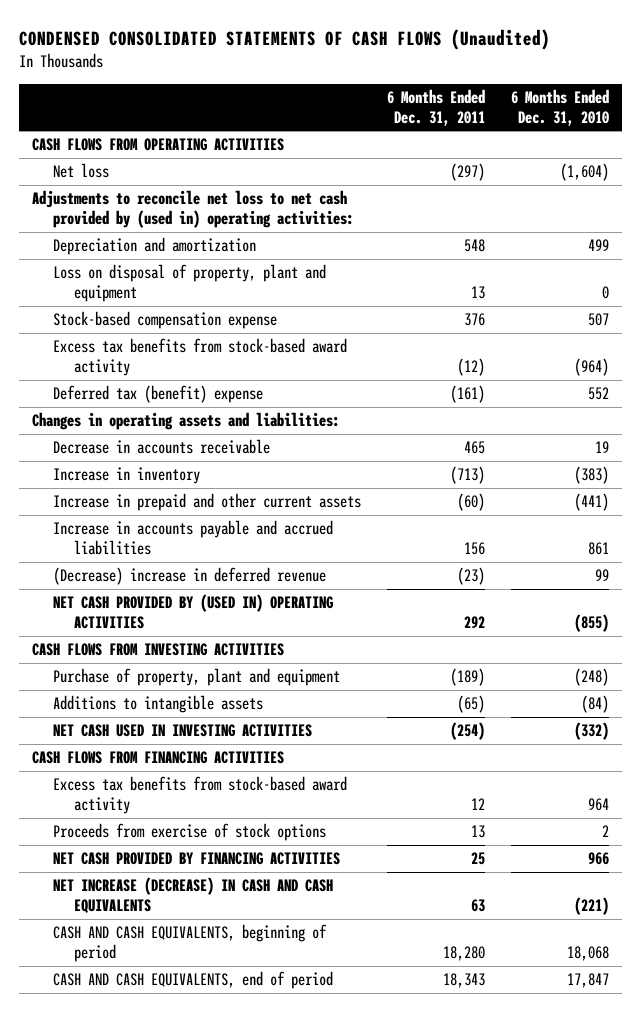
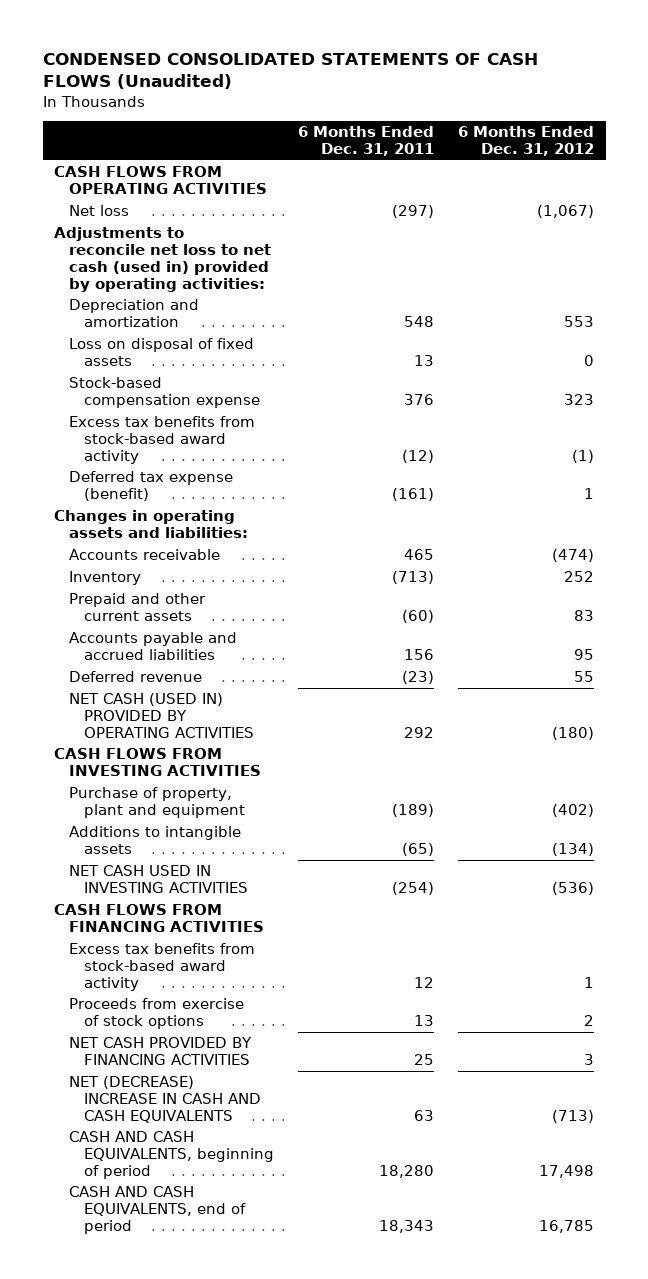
- | 6 Months Ended Dec. 31, 2011 | 6 Months Ended Dec. 31, 2010
+ | 6 Months Ended Dec. 31, 2011 | 6 Months Ended Dec. 31, 2012
- Adjustments to reconcile net loss to net cash provided by (used in) operating activities:
+ Adjustments to reconcile net loss to net cash (used in) provided by operating activities:
- Loss on disposal of property, plant and equipment | 13 | 0
+ Loss on disposal of fixed assets | 13 | 0
- Deferred tax (benefit) expense | (161) | 552
+ Deferred tax expense (benefit) | (161) | 1
- Decrease in accounts receivable | 465 | 19
- Increase in inventory | (713) | (383)
- Increase in prepaid and other current assets | (60) | (441)
- Increase in accounts payable and accrued liabilities | 156 | 861
- (Decrease) increase in deferred revenue | (23) | 99
- NET CASH PROVIDED BY (USED IN) OPERATING ACTIVITIES | 292 | (855)
+ Accounts receivable | 465 | (474)
+ Inventory | (713) | 252
+ Prepaid and other current assets | (60) | 83
+ Accounts payable and accrued liabilities | 156 | 95
+ Deferred revenue | (23) | 55
+ NET CASH (USED IN) PROVIDED BY OPERATING ACTIVITIES | 292 | (180)
- NET INCREASE (DECREASE) IN CASH AND CASH EQUIVALENTS | 63 | (221)
+ NET (DECREASE) INCREASE IN CASH AND CASH EQUIVALENTS | 63 | (713)

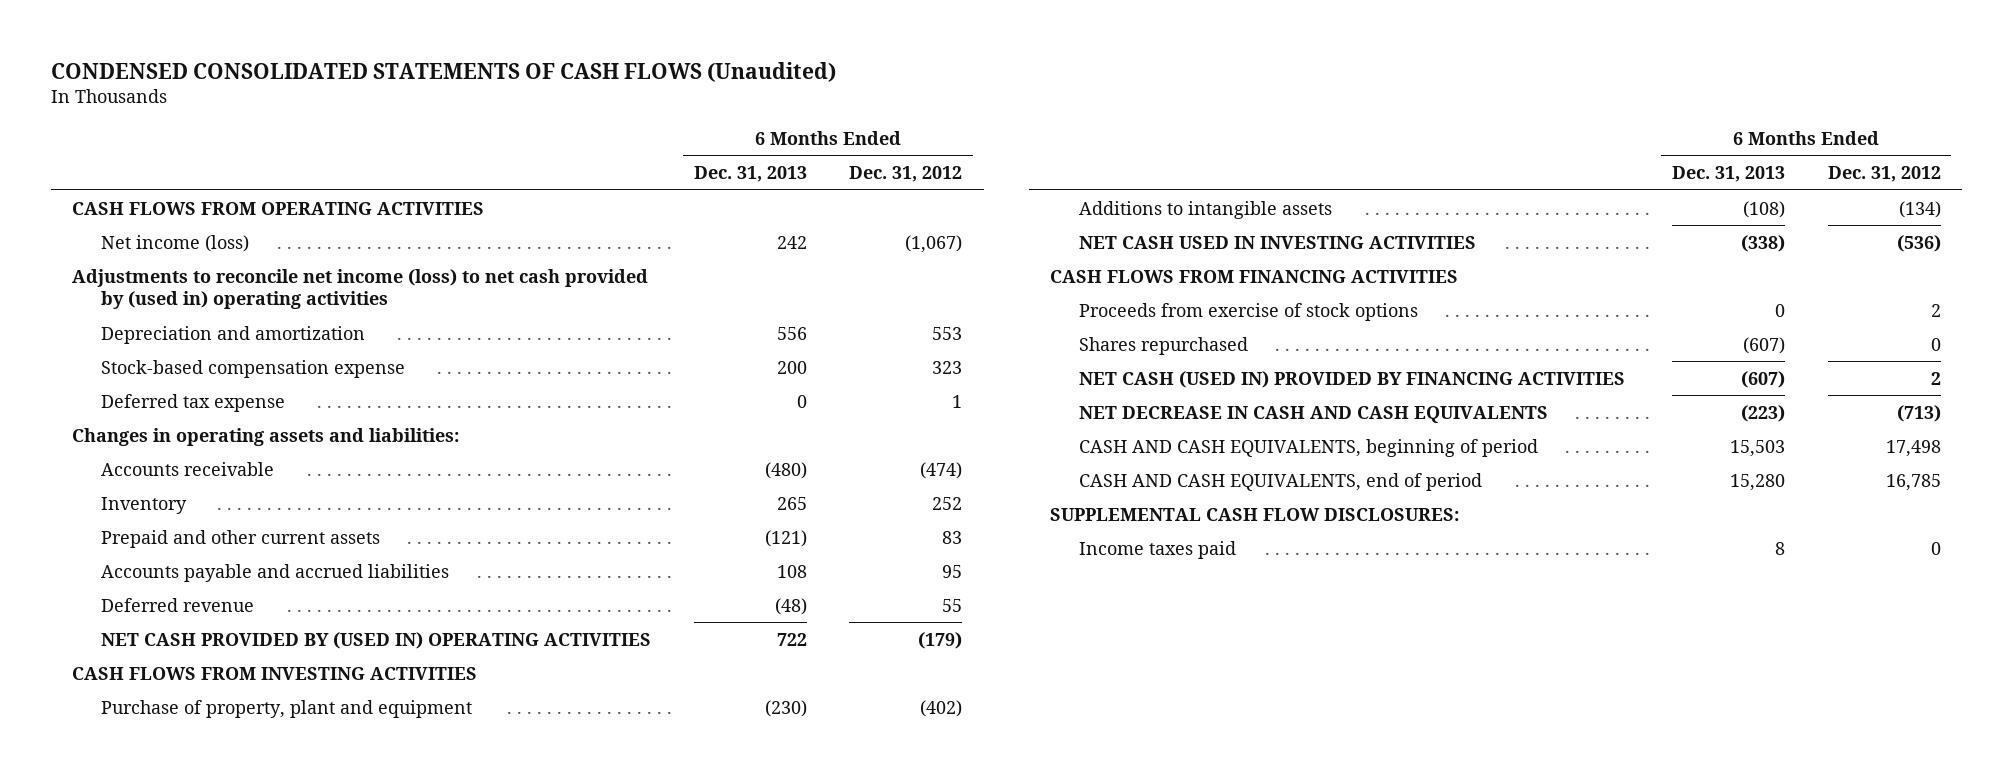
- | 6 Months Ended Dec. 31, 2011 | 6 Months Ended Dec. 31, 2012
+ | 6 Months Ended Dec. 31, 2013 | 6 Months Ended Dec. 31, 2012
- Net loss | (297) | (1,067)
- Adjustments to reconcile net loss to net cash (used in) provided by operating activities:
+ Net income (loss) | 242 | (1,067)
+ Adjustments to reconcile net income (loss) to net cash provided by (used in) operating activities
- Loss on disposal of fixed assets | 13 | 0
- Excess tax benefits from stock-based award activity | (12) | (1)
- Deferred tax expense (benefit) | (161) | 1
+ Deferred tax expense | 0 | 1
- NET CASH (USED IN) PROVIDED BY OPERATING ACTIVITIES | 292 | (180)
+ NET CASH PROVIDED BY (USED IN) OPERATING ACTIVITIES | 722 | (179)
- Excess tax benefits from stock-based award activity | 12 | 1
- NET CASH PROVIDED BY FINANCING ACTIVITIES | 25 | 3
- NET (DECREASE) INCREASE IN CASH AND CASH EQUIVALENTS | 63 | (713)
+ Shares repurchased | (607) | 0
+ NET CASH (USED IN) PROVIDED BY FINANCING ACTIVITIES | (607) | 2
+ NET DECREASE IN CASH AND CASH EQUIVALENTS | (223) | (713)
+ SUPPLEMENTAL CASH FLOW DISCLOSURES:
+ Income taxes paid | 8 | 0

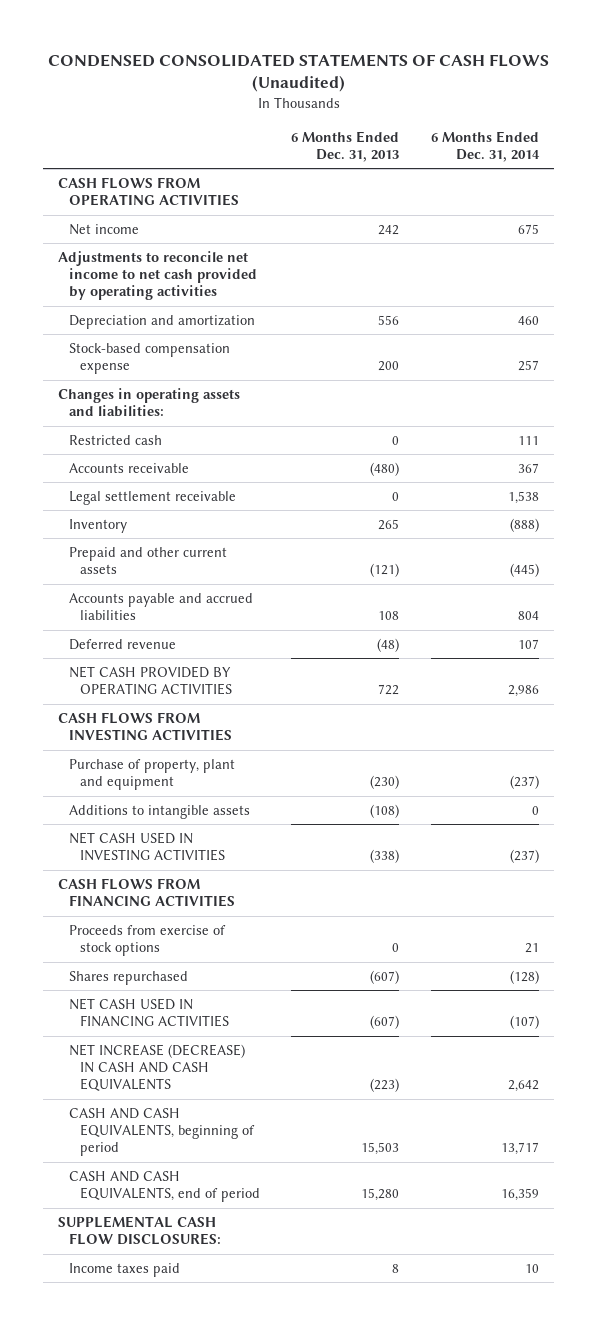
- | 6 Months Ended Dec. 31, 2013 | 6 Months Ended Dec. 31, 2012
+ | 6 Months Ended Dec. 31, 2013 | 6 Months Ended Dec. 31, 2014
- Net income (loss) | 242 | (1,067)
- Adjustments to reconcile net income (loss) to net cash provided by (used in) operating activities
+ Net income | 242 | 675
+ Adjustments to reconcile net income to net cash provided by operating activities
- Deferred tax expense | 0 | 1
+ Restricted cash | 0 | 111
+ Legal settlement receivable | 0 | 1,538
- NET CASH PROVIDED BY (USED IN) OPERATING ACTIVITIES | 722 | (179)
+ NET CASH PROVIDED BY OPERATING ACTIVITIES | 722 | 2,986
- NET CASH (USED IN) PROVIDED BY FINANCING ACTIVITIES | (607) | 2
- NET DECREASE IN CASH AND CASH EQUIVALENTS | (223) | (713)
+ NET CASH USED IN FINANCING ACTIVITIES | (607) | (107)
+ NET INCREASE (DECREASE) IN CASH AND CASH EQUIVALENTS | (223) | 2,642

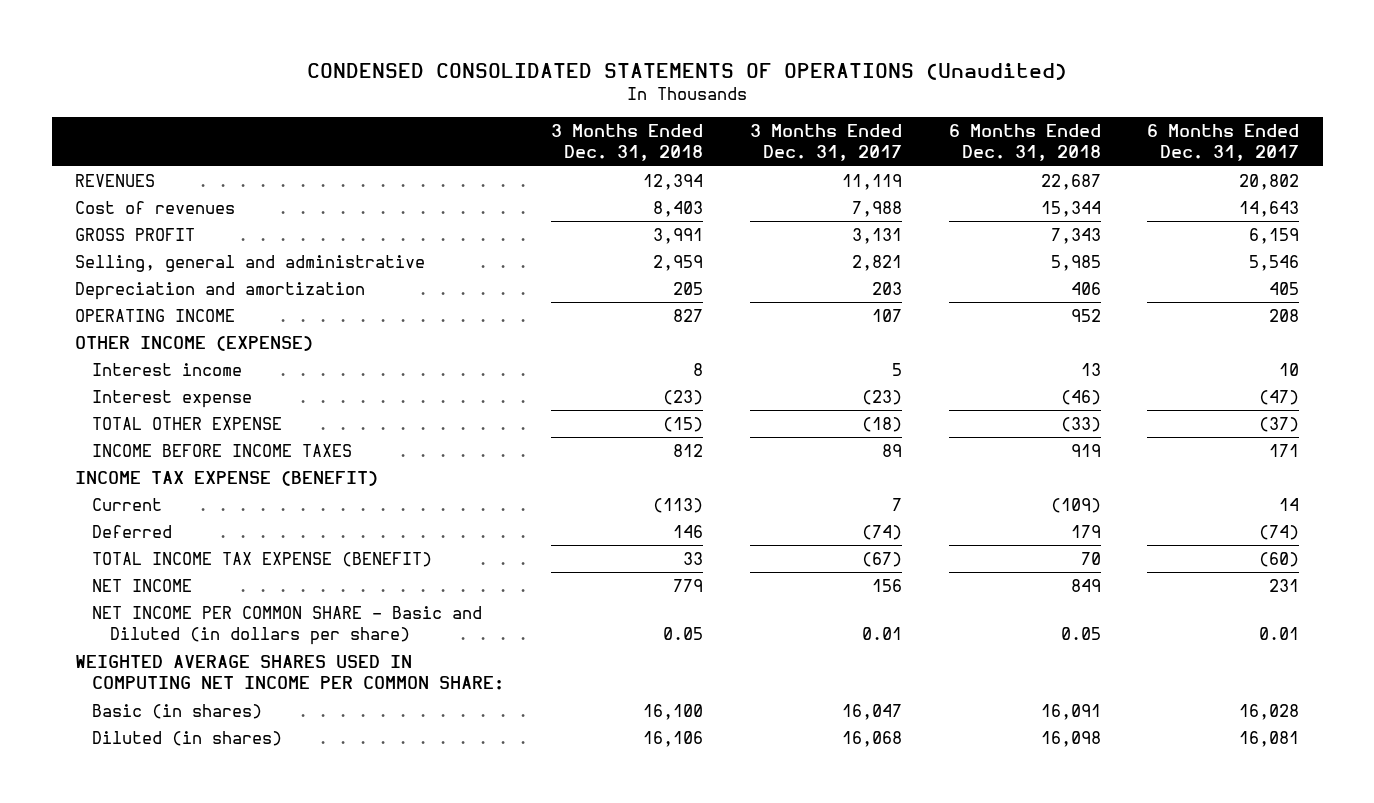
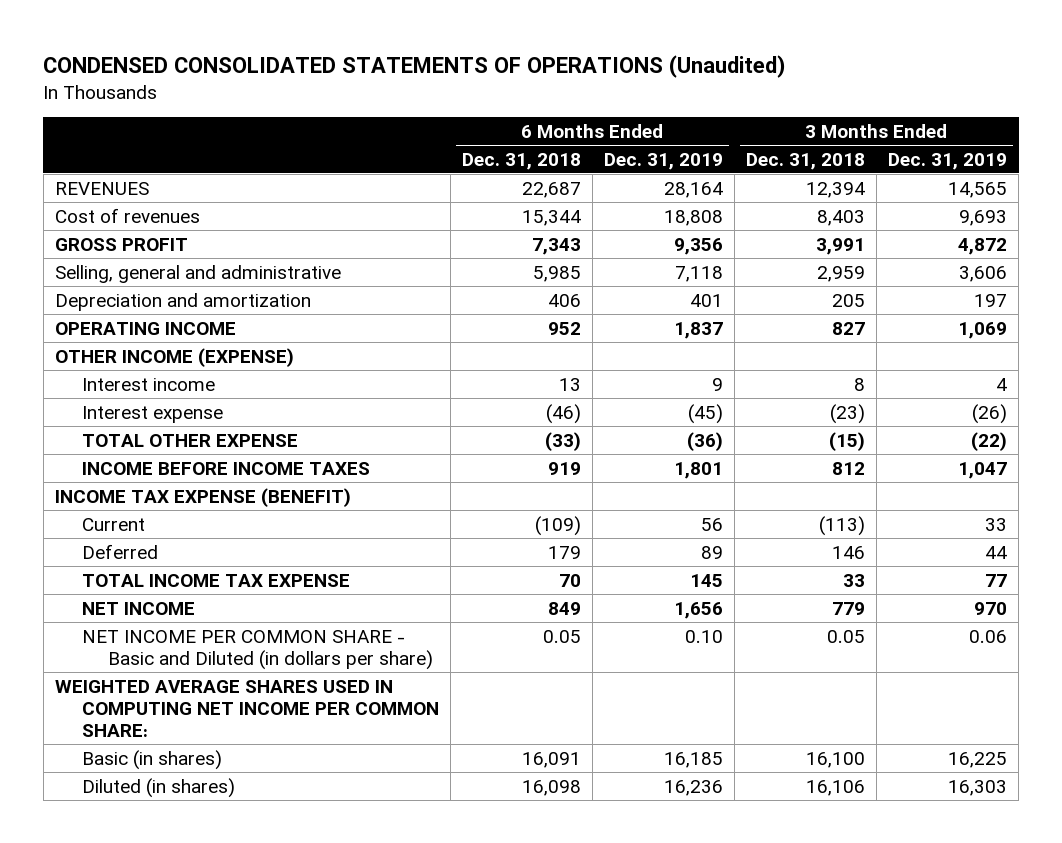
- | 3 Months Ended Dec. 31, 2018 | 3 Months Ended Dec. 31, 2017 | 6 Months Ended Dec. 31, 2018 | 6 Months Ended Dec. 31, 2017
+ | 6 Months Ended Dec. 31, 2018 | 6 Months Ended Dec. 31, 2019 | 3 Months Ended Dec. 31, 2018 | 3 Months Ended Dec. 31, 2019
- TOTAL INCOME TAX EXPENSE (BENEFIT) | 33 | (67) | 70 | (60)
+ TOTAL INCOME TAX EXPENSE | 70 | 145 | 33 | 77

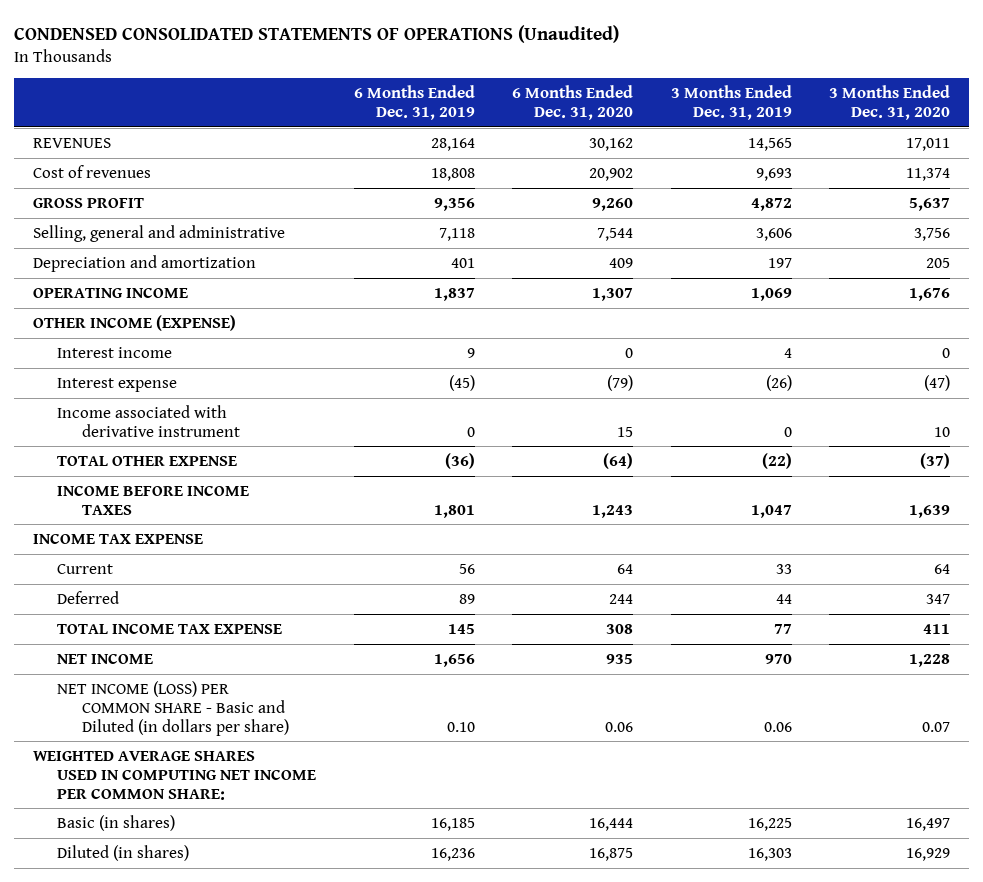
- | 6 Months Ended Dec. 31, 2018 | 6 Months Ended Dec. 31, 2019 | 3 Months Ended Dec. 31, 2018 | 3 Months Ended Dec. 31, 2019
+ | 6 Months Ended Dec. 31, 2019 | 6 Months Ended Dec. 31, 2020 | 3 Months Ended Dec. 31, 2019 | 3 Months Ended Dec. 31, 2020
+ Income associated with derivative instrument | 0 | 15 | 0 | 10
- INCOME TAX EXPENSE (BENEFIT)
+ INCOME TAX EXPENSE
- NET INCOME PER COMMON SHARE - Basic and Diluted (in dollars per share) | 0.05 | 0.10 | 0.05 | 0.06
+ NET INCOME (LOSS) PER COMMON SHARE - Basic and Diluted (in dollars per share) | 0.10 | 0.06 | 0.06 | 0.07

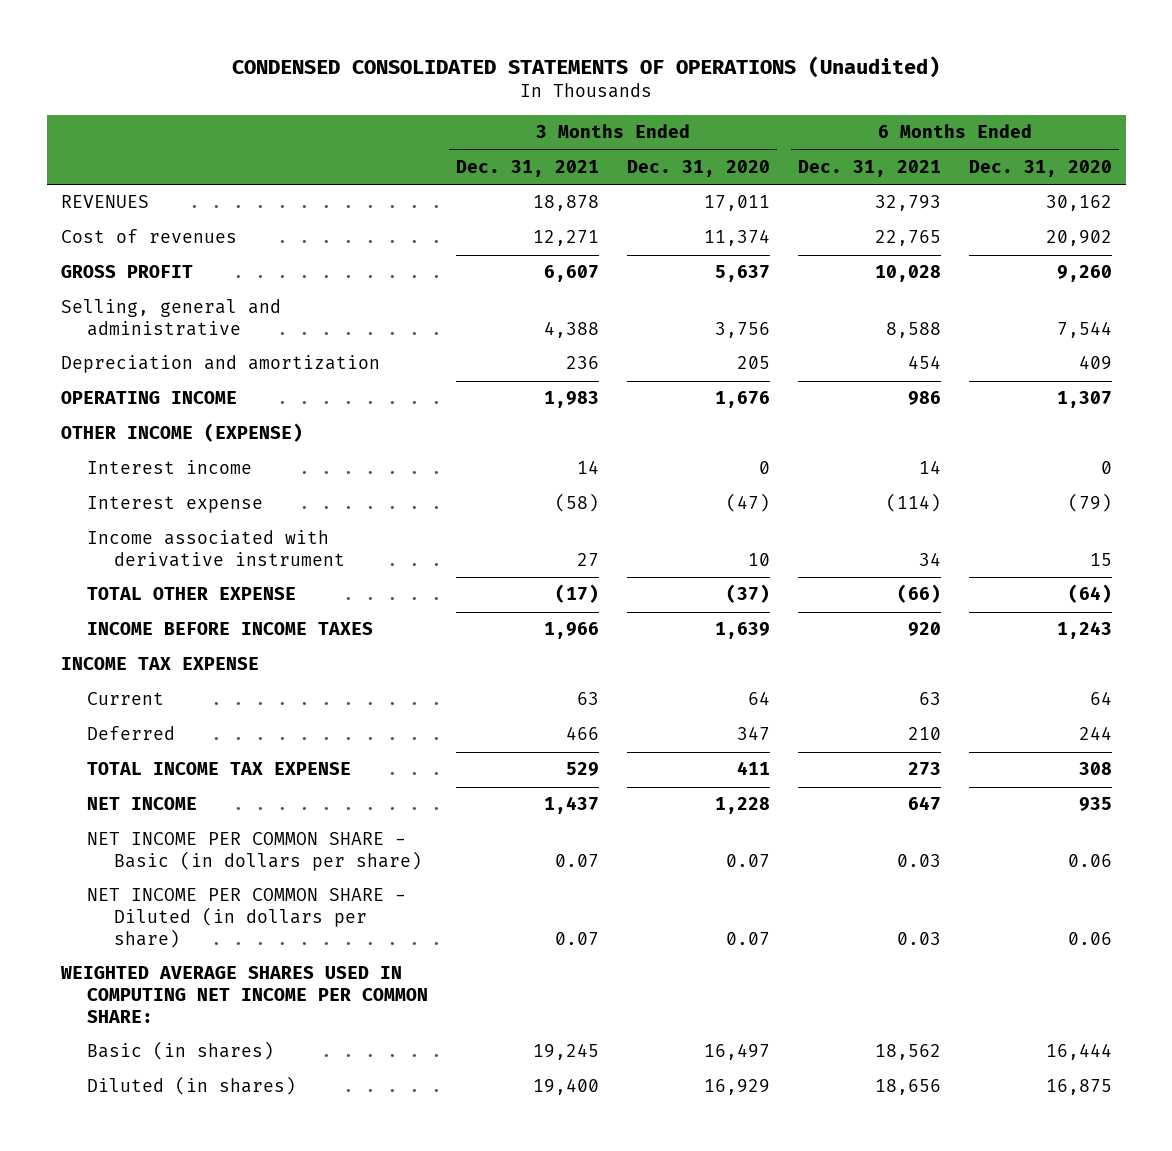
- | 6 Months Ended Dec. 31, 2019 | 6 Months Ended Dec. 31, 2020 | 3 Months Ended Dec. 31, 2019 | 3 Months Ended Dec. 31, 2020
+ | 3 Months Ended Dec. 31, 2021 | 3 Months Ended Dec. 31, 2020 | 6 Months Ended Dec. 31, 2021 | 6 Months Ended Dec. 31, 2020
- NET INCOME (LOSS) PER COMMON SHARE - Basic and Diluted (in dollars per share) | 0.10 | 0.06 | 0.06 | 0.07
+ NET INCOME PER COMMON SHARE - Basic (in dollars per share) | 0.07 | 0.07 | 0.03 | 0.06
+ NET INCOME PER COMMON SHARE - Diluted (in dollars per share) | 0.07 | 0.07 | 0.03 | 0.06

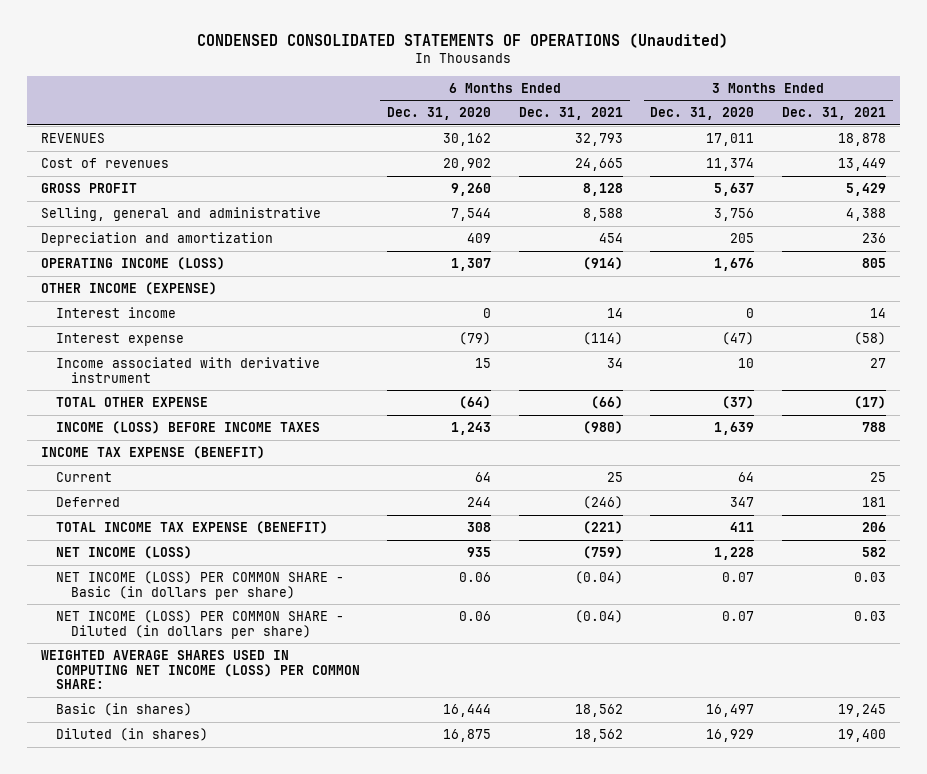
- | 3 Months Ended Dec. 31, 2021 | 3 Months Ended Dec. 31, 2020 | 6 Months Ended Dec. 31, 2021 | 6 Months Ended Dec. 31, 2020
+ | 6 Months Ended Dec. 31, 2020 | 6 Months Ended Dec. 31, 2021 | 3 Months Ended Dec. 31, 2020 | 3 Months Ended Dec. 31, 2021
- Cost of revenues | 12,271 | 11,374 | 22,765 | 20,902
- GROSS PROFIT | 6,607 | 5,637 | 10,028 | 9,260
+ Cost of revenues | 20,902 | 24,665 | 11,374 | 13,449
+ GROSS PROFIT | 9,260 | 8,128 | 5,637 | 5,429
- OPERATING INCOME | 1,983 | 1,676 | 986 | 1,307
+ OPERATING INCOME (LOSS) | 1,307 | (914) | 1,676 | 805
- INCOME BEFORE INCOME TAXES | 1,966 | 1,639 | 920 | 1,243
- INCOME TAX EXPENSE
- Current | 63 | 64 | 63 | 64
- Deferred | 466 | 347 | 210 | 244
- TOTAL INCOME TAX EXPENSE | 529 | 411 | 273 | 308
- NET INCOME | 1,437 | 1,228 | 647 | 935
- NET INCOME PER COMMON SHARE - Basic (in dollars per share) | 0.07 | 0.07 | 0.03 | 0.06
- NET INCOME PER COMMON SHARE - Diluted (in dollars per share) | 0.07 | 0.07 | 0.03 | 0.06
- WEIGHTED AVERAGE SHARES USED IN COMPUTING NET INCOME PER COMMON SHARE:
+ INCOME (LOSS) BEFORE INCOME TAXES | 1,243 | (980) | 1,639 | 788
+ INCOME TAX EXPENSE (BENEFIT)
+ Current | 64 | 25 | 64 | 25
+ Deferred | 244 | (246) | 347 | 181
+ TOTAL INCOME TAX EXPENSE (BENEFIT) | 308 | (221) | 411 | 206
+ NET INCOME (LOSS) | 935 | (759) | 1,228 | 582
+ NET INCOME (LOSS) PER COMMON SHARE - Basic (in dollars per share) | 0.06 | (0.04) | 0.07 | 0.03
+ NET INCOME (LOSS) PER COMMON SHARE - Diluted (in dollars per share) | 0.06 | (0.04) | 0.07 | 0.03
+ WEIGHTED AVERAGE SHARES USED IN COMPUTING NET INCOME (LOSS) PER COMMON SHARE:
- Diluted (in shares) | 19,400 | 16,929 | 18,656 | 16,875
+ Diluted (in shares) | 16,875 | 18,562 | 16,929 | 19,400

